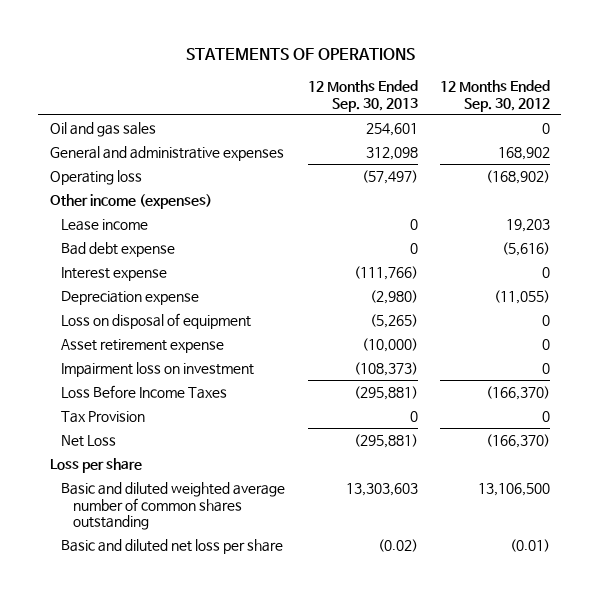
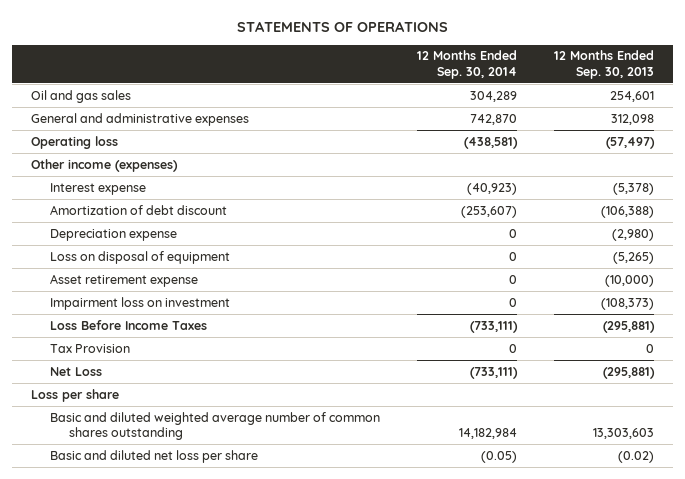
- | 12 Months Ended Sep. 30, 2013 | 12 Months Ended Sep. 30, 2012
+ | 12 Months Ended Sep. 30, 2014 | 12 Months Ended Sep. 30, 2013
- Lease income | 0 | 19,203
- Bad debt expense | 0 | (5,616)
- Interest expense | (111,766) | 0
+ Interest expense | (40,923) | (5,378)
+ Amortization of debt discount | (253,607) | (106,388)

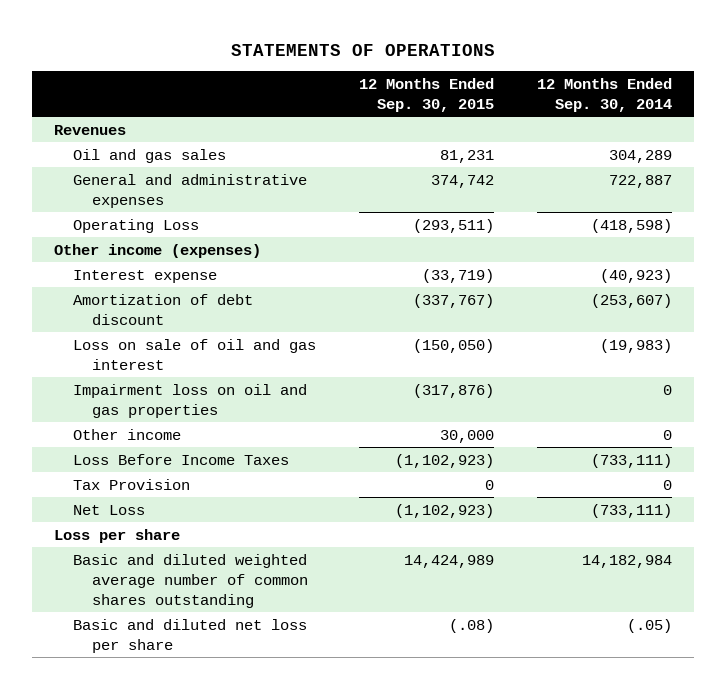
- | 12 Months Ended Sep. 30, 2014 | 12 Months Ended Sep. 30, 2013
+ | 12 Months Ended Sep. 30, 2015 | 12 Months Ended Sep. 30, 2014
+ Revenues
- General and administrative expenses | 742,870 | 312,098
- Operating loss | (438,581) | (57,497)
+ General and administrative expenses | 374,742 | 722,887
+ Operating Loss | (293,511) | (418,598)
- Depreciation expense | 0 | (2,980)
- Loss on disposal of equipment | 0 | (5,265)
- Asset retirement expense | 0 | (10,000)
- Impairment loss on investment | 0 | (108,373)
+ Loss on sale of oil and gas interest | (150,050) | (19,983)
+ Impairment loss on oil and gas properties | (317,876) | 0
+ Other income | 30,000 | 0
- Basic and diluted net loss per share | (0.05) | (0.02)
+ Basic and diluted net loss per share | (.08) | (.05)

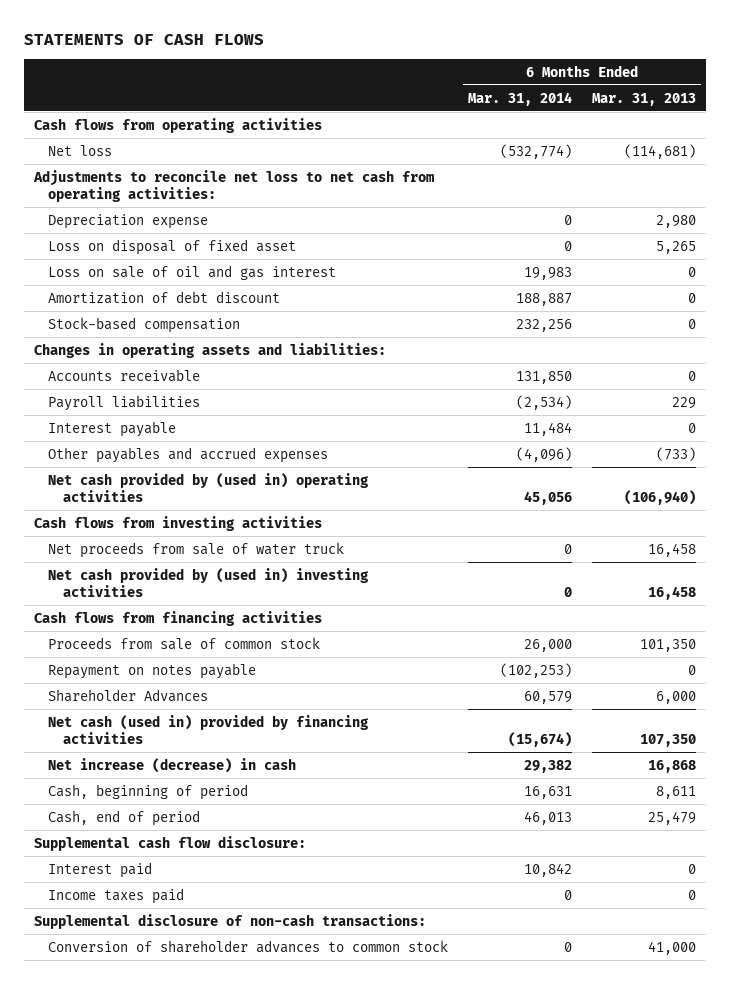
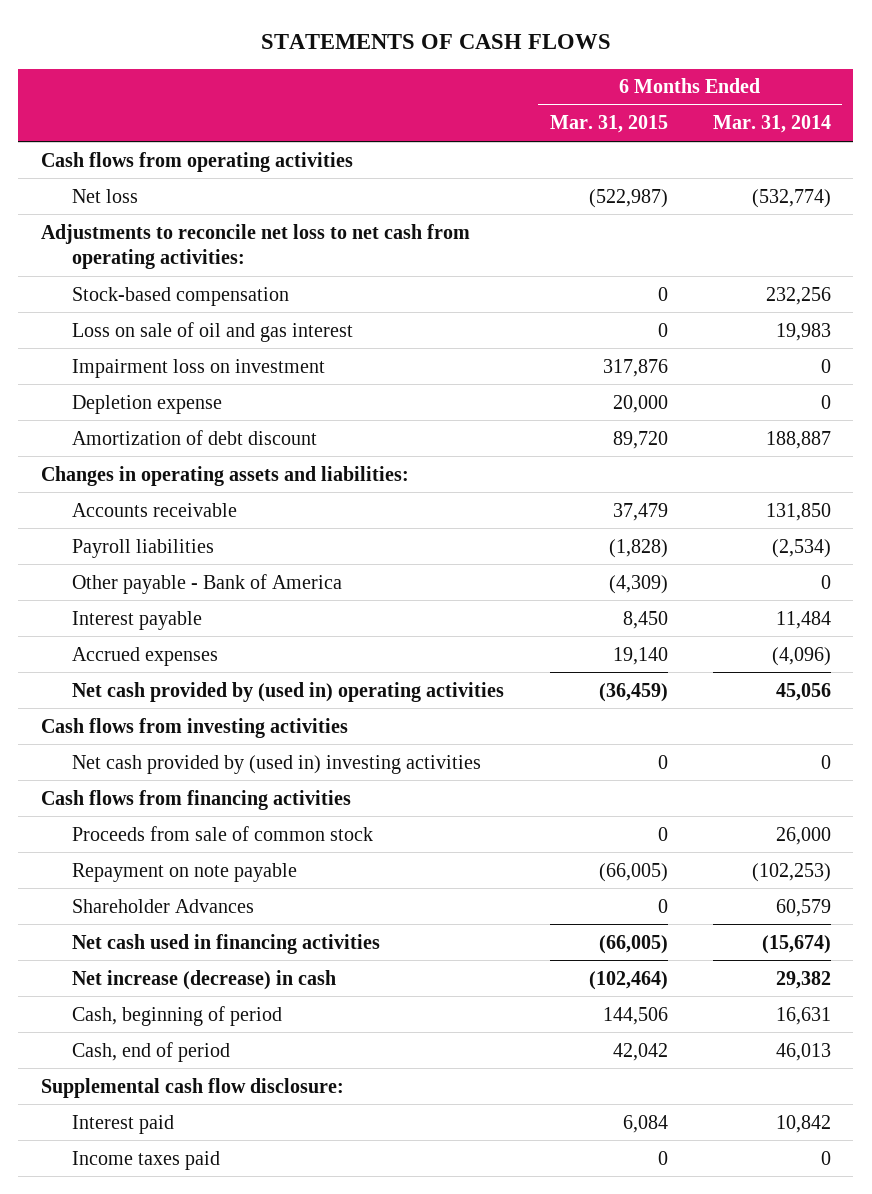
- | 6 Months Ended Mar. 31, 2014 | 6 Months Ended Mar. 31, 2013
+ | 6 Months Ended Mar. 31, 2015 | 6 Months Ended Mar. 31, 2014
- Depreciation expense | 0 | 2,980
- Loss on disposal of fixed asset | 0 | 5,265
moved up: Stock-based compensation | 0 | 232,256
+ Impairment loss on investment | 317,876 | 0
+ Depletion expense | 20,000 | 0
+ Other payable - Bank of America | (4,309) | 0
- Other payables and accrued expenses | (4,096) | (733)
+ Accrued expenses | 19,140 | (4,096)
- Net proceeds from sale of water truck | 0 | 16,458
- Repayment on notes payable | (102,253) | 0
+ Repayment on note payable | (66,005) | (102,253)
- Net cash (used in) provided by financing activities | (15,674) | 107,350
+ Net cash used in financing activities | (66,005) | (15,674)
- Supplemental disclosure of non-cash transactions:
- Conversion of shareholder advances to common stock | 0 | 41,000

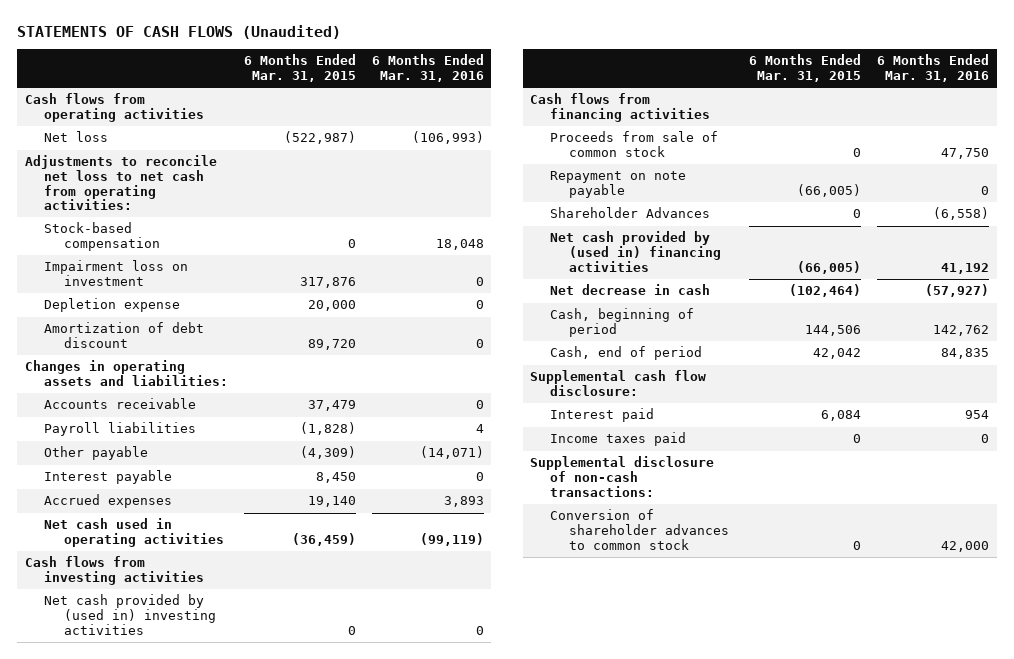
- STATEMENTS OF CASH FLOWS
+ STATEMENTS OF CASH FLOWS (Unaudited)
- | 6 Months Ended Mar. 31, 2015 | 6 Months Ended Mar. 31, 2014
+ | 6 Months Ended Mar. 31, 2015 | 6 Months Ended Mar. 31, 2016
- Loss on sale of oil and gas interest | 0 | 19,983
- Other payable - Bank of America | (4,309) | 0
+ Other payable | (4,309) | (14,071)
- Net cash provided by (used in) operating activities | (36,459) | 45,056
+ Net cash used in operating activities | (36,459) | (99,119)
- Net cash used in financing activities | (66,005) | (15,674)
- Net increase (decrease) in cash | (102,464) | 29,382
+ Net cash provided by (used in) financing activities | (66,005) | 41,192
+ Net decrease in cash | (102,464) | (57,927)
+ Supplemental disclosure of non-cash transactions:
+ Conversion of shareholder advances to common stock | 0 | 42,000

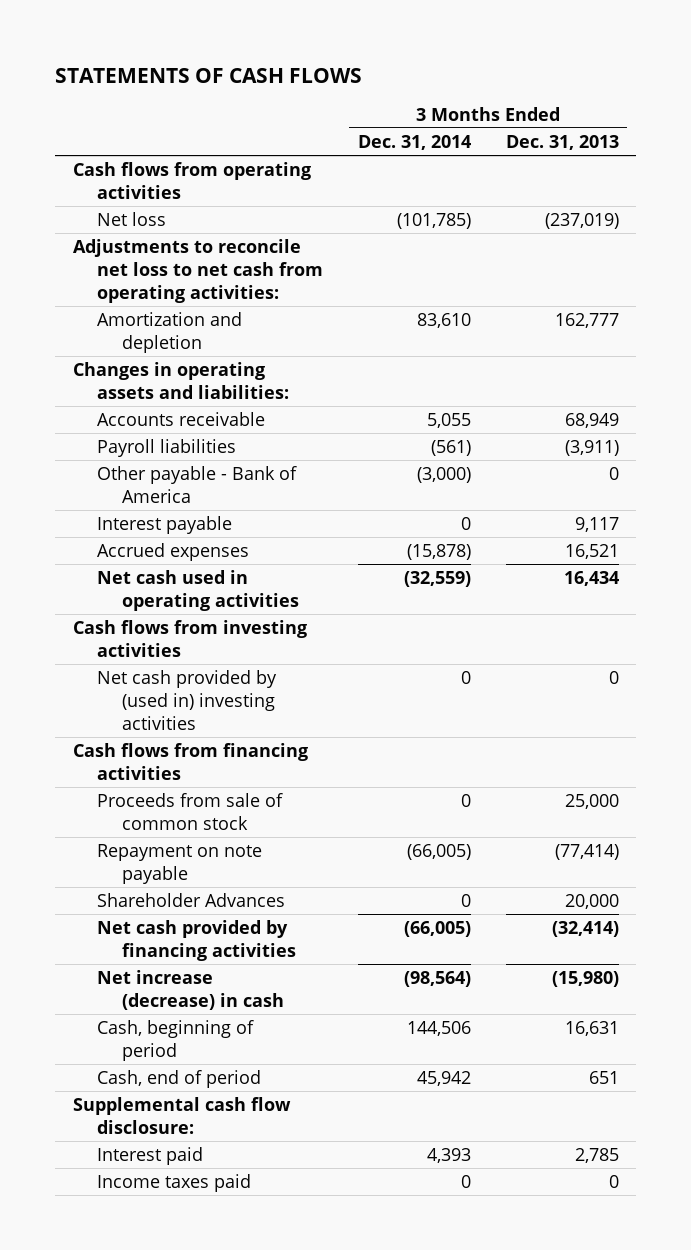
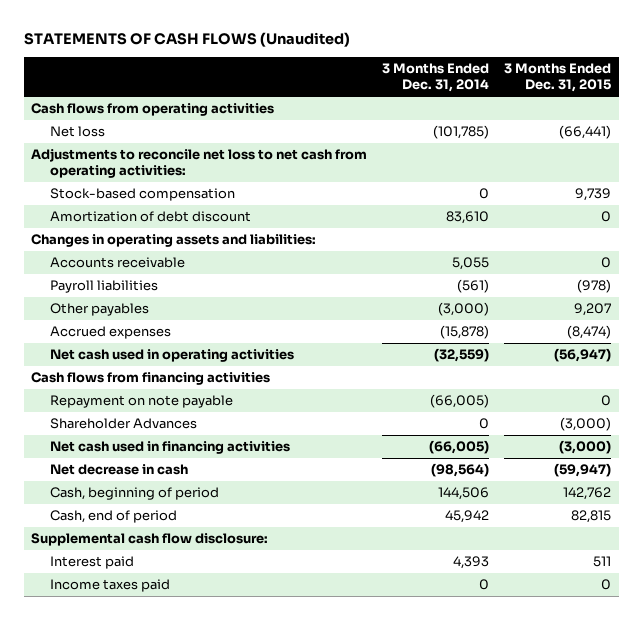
- STATEMENTS OF CASH FLOWS
+ STATEMENTS OF CASH FLOWS (Unaudited)
- | 3 Months Ended Dec. 31, 2014 | 3 Months Ended Dec. 31, 2013
+ | 3 Months Ended Dec. 31, 2014 | 3 Months Ended Dec. 31, 2015
- Amortization and depletion | 83,610 | 162,777
+ Stock-based compensation | 0 | 9,739
+ Amortization of debt discount | 83,610 | 0
- Other payable - Bank of America | (3,000) | 0
- Interest payable | 0 | 9,117
+ Other payables | (3,000) | 9,207
- Cash flows from investing activities
- Net cash provided by (used in) investing activities | 0 | 0
- Proceeds from sale of common stock | 0 | 25,000
- Net cash provided by financing activities | (66,005) | (32,414)
- Net increase (decrease) in cash | (98,564) | (15,980)
+ Net cash used in financing activities | (66,005) | (3,000)
+ Net decrease in cash | (98,564) | (59,947)

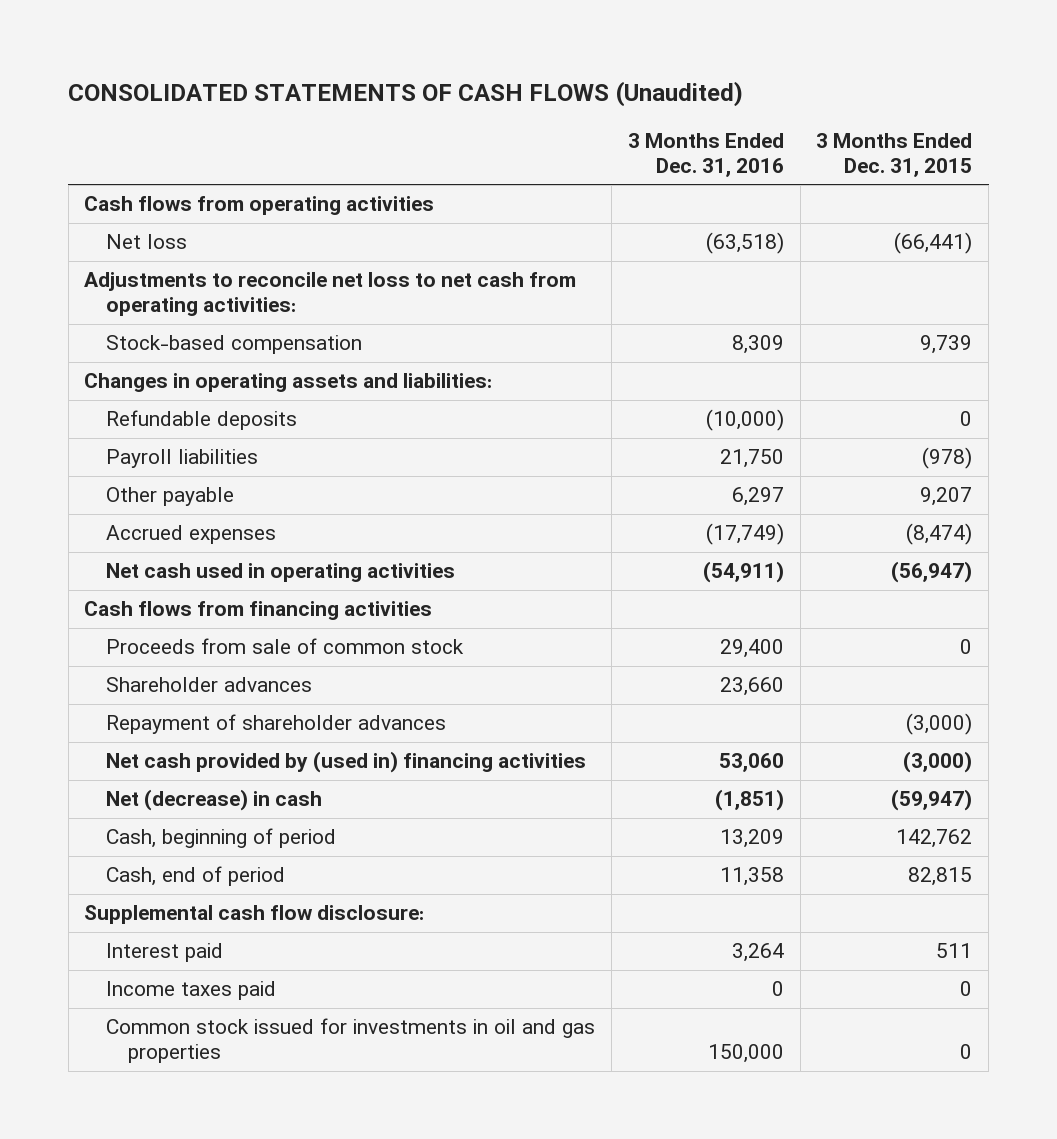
- STATEMENTS OF CASH FLOWS (Unaudited)
+ CONSOLIDATED STATEMENTS OF CASH FLOWS (Unaudited)
- | 3 Months Ended Dec. 31, 2014 | 3 Months Ended Dec. 31, 2015
+ | 3 Months Ended Dec. 31, 2016 | 3 Months Ended Dec. 31, 2015
- Amortization of debt discount | 83,610 | 0
- Accounts receivable | 5,055 | 0
+ Refundable deposits | (10,000) | 0
- Other payables | (3,000) | 9,207
+ Other payable | 6,297 | 9,207
- Repayment on note payable | (66,005) | 0
- Shareholder Advances | 0 | (3,000)
- Net cash used in financing activities | (66,005) | (3,000)
- Net decrease in cash | (98,564) | (59,947)
+ Proceeds from sale of common stock | 29,400 | 0
+ Shareholder advances | 23,660 |
+ Repayment of shareholder advances | | (3,000)
+ Net cash provided by (used in) financing activities | 53,060 | (3,000)
+ Net (decrease) in cash | (1,851) | (59,947)
+ Common stock issued for investments in oil and gas properties | 150,000 | 0

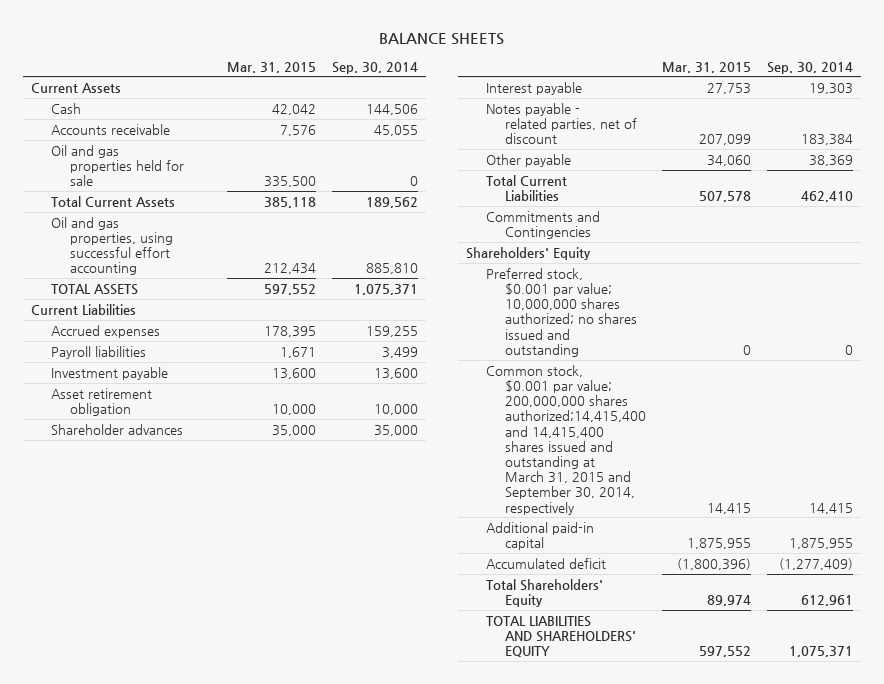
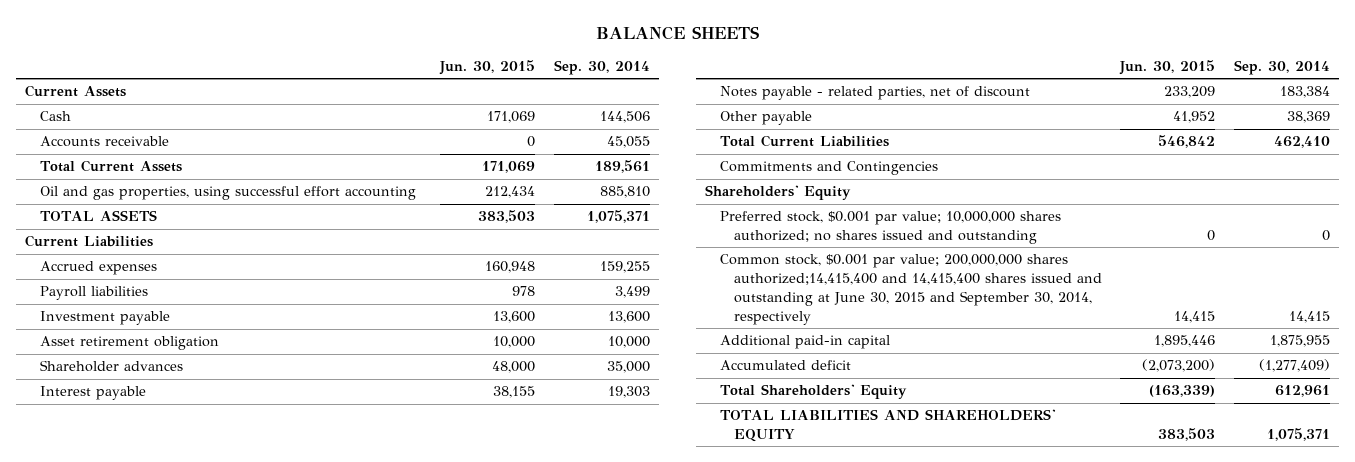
- | Mar. 31, 2015 | Sep. 30, 2014
+ | Jun. 30, 2015 | Sep. 30, 2014
- Oil and gas properties held for sale | 335,500 | 0
- Total Current Assets | 385,118 | 189,562
+ Total Current Assets | 171,069 | 189,561
- Common stock, $0.001 par value; 200,000,000 shares authorized;14,415,400 and 14,415,400 shares issued and outstanding at March 31, 2015 and September 30, 2014, respectively | 14,415 | 14,415
+ Common stock, $0.001 par value; 200,000,000 shares authorized;14,415,400 and 14,415,400 shares issued and outstanding at June 30, 2015 and September 30, 2014, respectively | 14,415 | 14,415

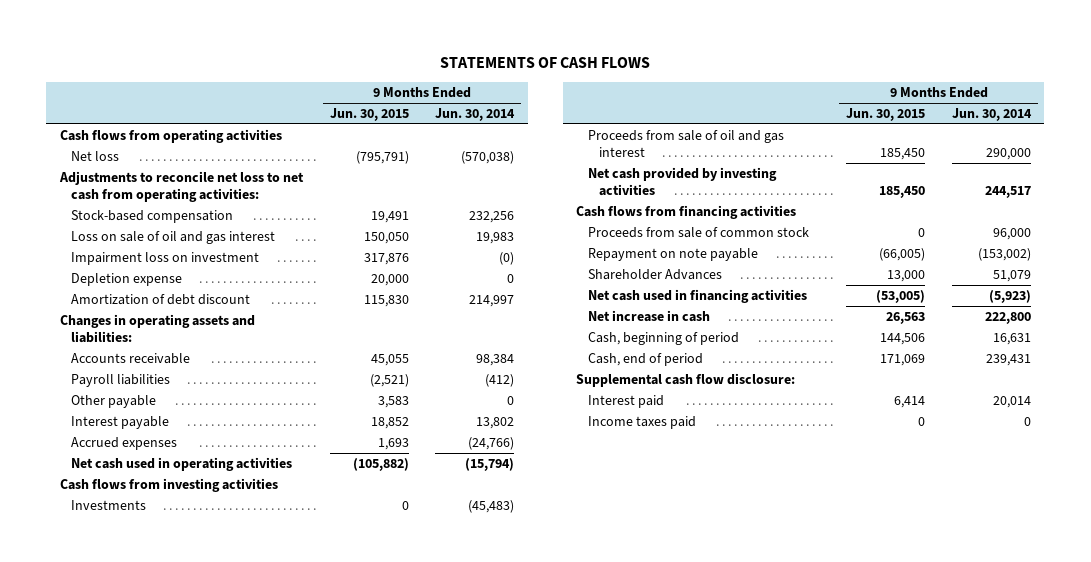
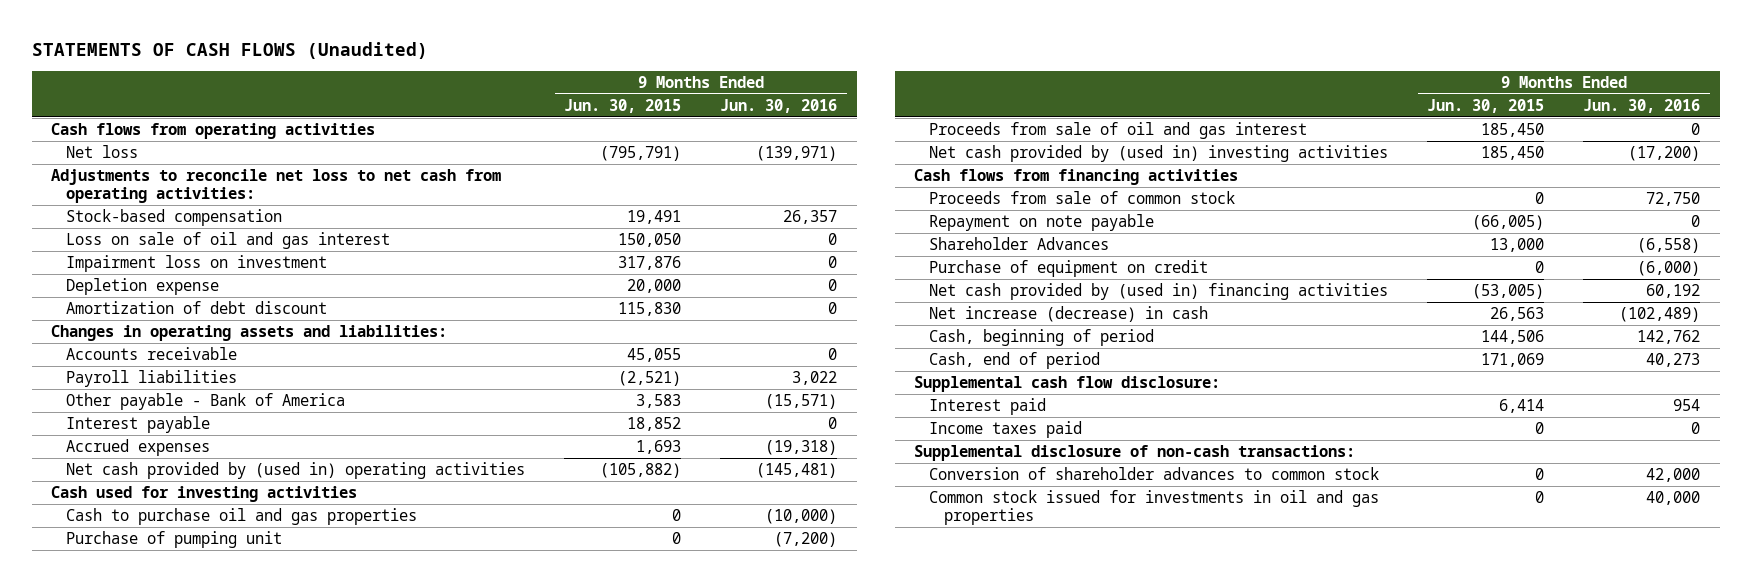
- STATEMENTS OF CASH FLOWS
+ STATEMENTS OF CASH FLOWS (Unaudited)
- | 9 Months Ended Jun. 30, 2015 | 9 Months Ended Jun. 30, 2014
+ | 9 Months Ended Jun. 30, 2015 | 9 Months Ended Jun. 30, 2016
- Other payable | 3,583 | 0
+ Other payable - Bank of America | 3,583 | (15,571)
- Net cash used in operating activities | (105,882) | (15,794)
- Cash flows from investing activities
- Investments | 0 | (45,483)
+ Net cash provided by (used in) operating activities | (105,882) | (145,481)
+ Cash used for investing activities
+ Cash to purchase oil and gas properties | 0 | (10,000)
+ Purchase of pumping unit | 0 | (7,200)
- Net cash provided by investing activities | 185,450 | 244,517
+ Net cash provided by (used in) investing activities | 185,450 | (17,200)
- Net cash used in financing activities | (53,005) | (5,923)
- Net increase in cash | 26,563 | 222,800
+ Purchase of equipment on credit | 0 | (6,000)
+ Net cash provided by (used in) financing activities | (53,005) | 60,192
+ Net increase (decrease) in cash | 26,563 | (102,489)
+ Supplemental disclosure of non-cash transactions:
+ Conversion of shareholder advances to common stock | 0 | 42,000
+ Common stock issued for investments in oil and gas properties | 0 | 40,000

